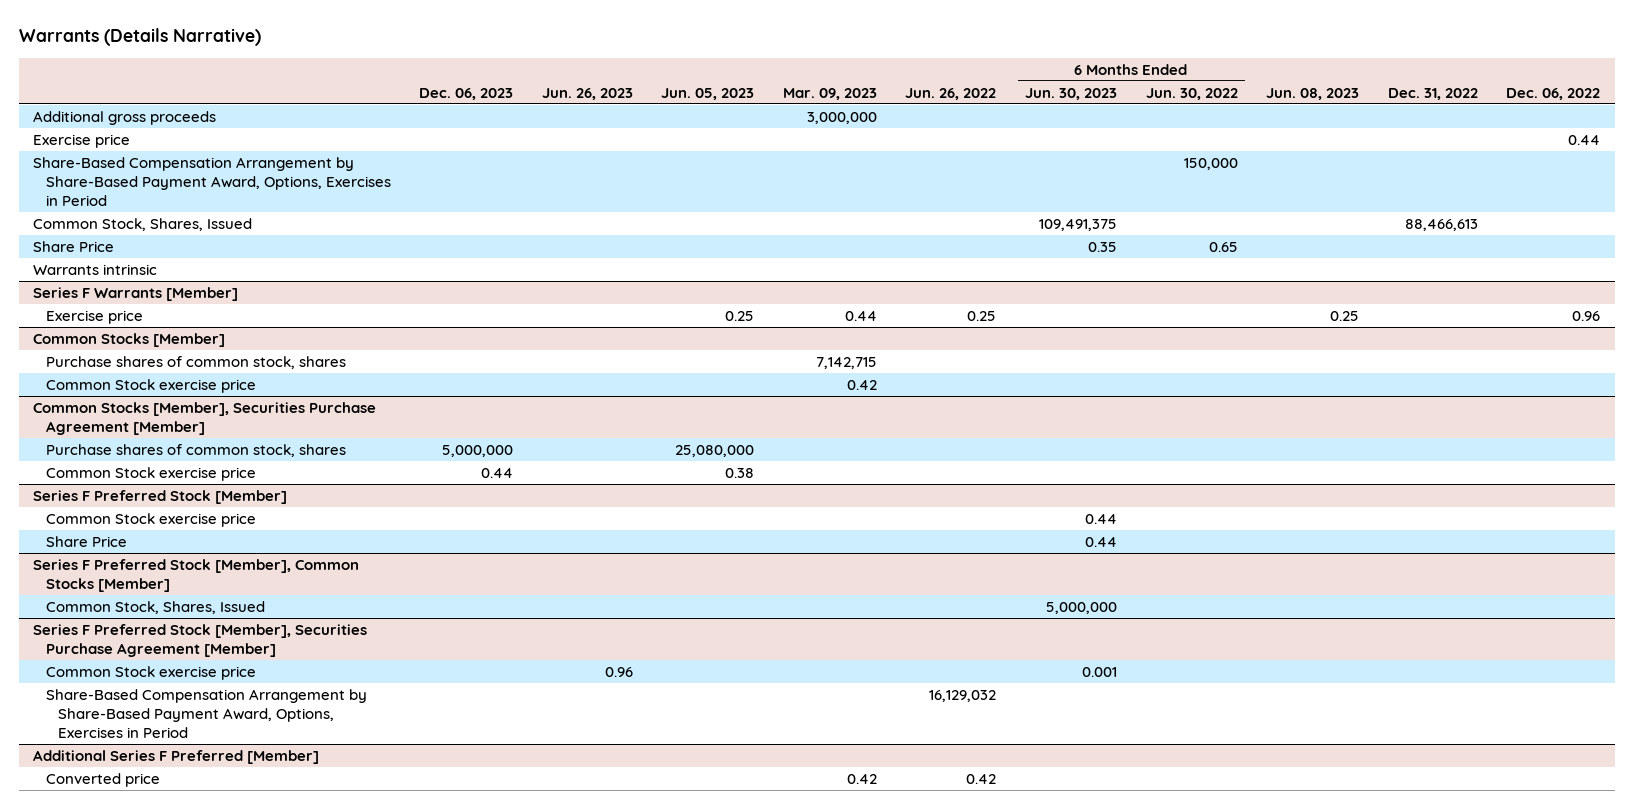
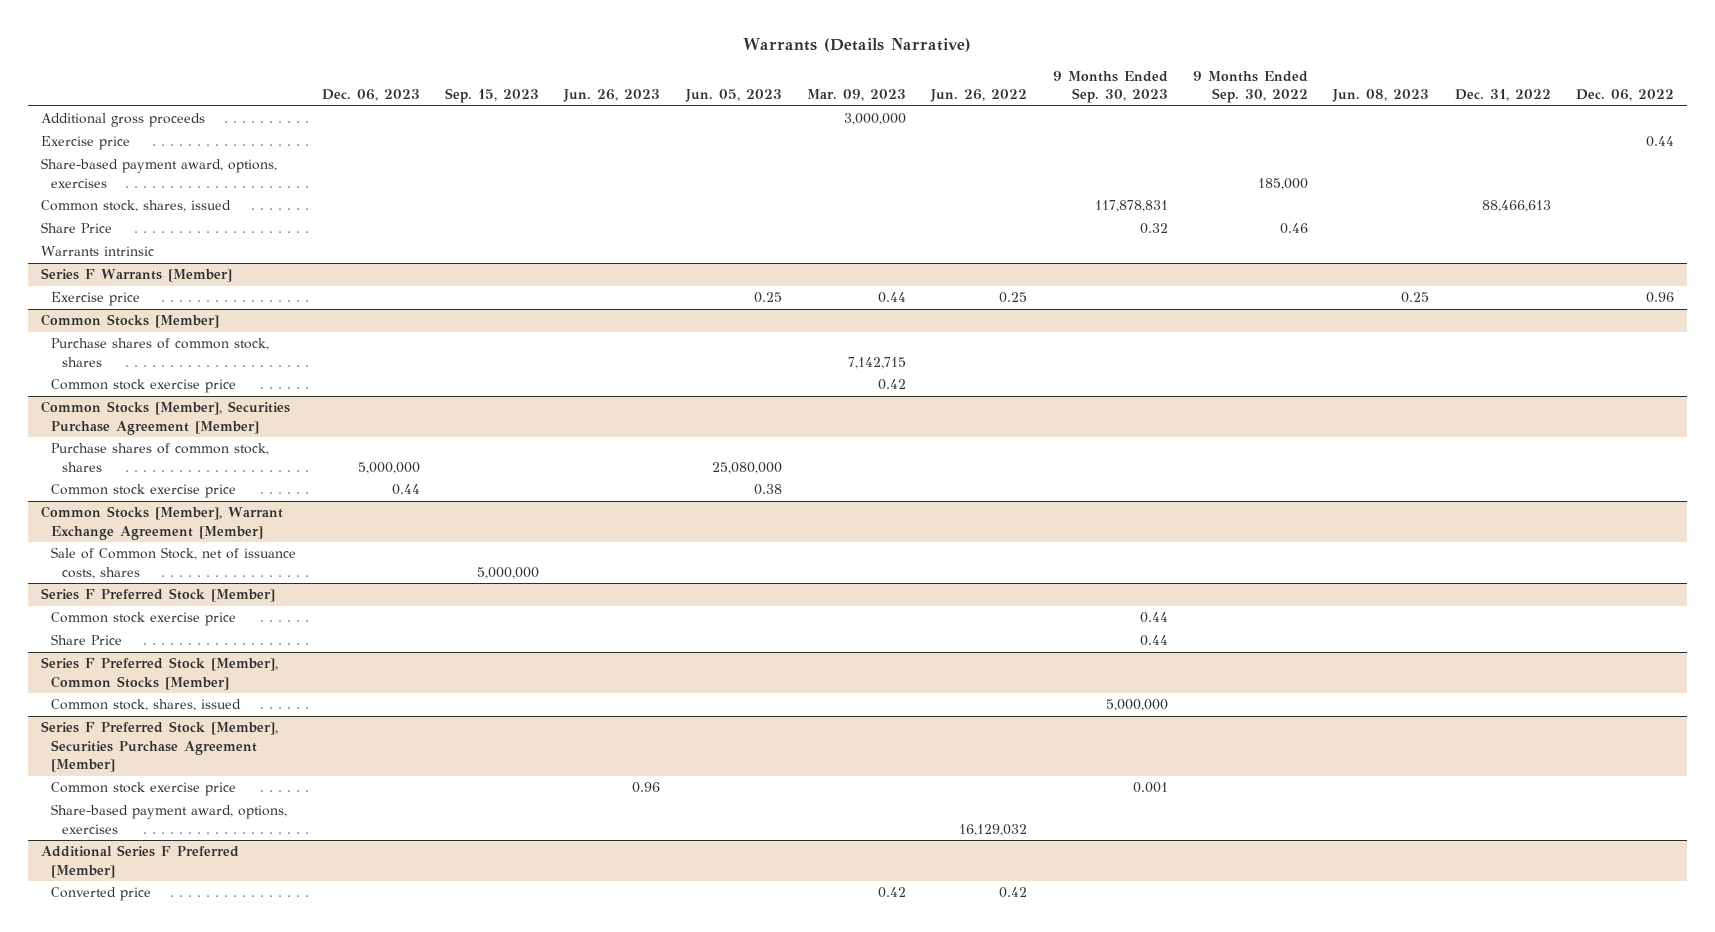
- | Dec. 06, 2023 | Jun. 26, 2023 | Jun. 05, 2023 | Mar. 09, 2023 | Jun. 26, 2022 | 6 Months Ended Jun. 30, 2023 | 6 Months Ended Jun. 30, 2022 | Jun. 08, 2023 | Dec. 31, 2022 | Dec. 06, 2022
+ | Dec. 06, 2023 | Sep. 15, 2023 | Jun. 26, 2023 | Jun. 05, 2023 | Mar. 09, 2023 | Jun. 26, 2022 | 9 Months Ended Sep. 30, 2023 | 9 Months Ended Sep. 30, 2022 | Jun. 08, 2023 | Dec. 31, 2022 | Dec. 06, 2022
- Share-Based Compensation Arrangement by Share-Based Payment Award, Options, Exercises in Period | | | | | | | 150,000 | | |
- Common Stock, Shares, Issued | | | | | | 109,491,375 | | | 88,466,613 |
+ Share-based payment award, options, exercises | | | | | | | | 185,000 | | |
+ Common stock, shares, issued | | | | | | | 117,878,831 | | | 88,466,613 |
@ Common Stocks [Member]
- Common Stock exercise price | | | | 0.42 | | | | | |
+ Common stock exercise price | | | | | 0.42 | | | | | |
@ Common Stocks [Member], Securities Purchase Agreement [Member]
- Common Stock exercise price | 0.44 | | 0.38 | | | | | | |
+ Common stock exercise price | 0.44 | | | 0.38 | | | | | | |
+ Common Stocks [Member], Warrant Exchange Agreement [Member]
+ Sale of Common Stock, net of issuance costs, shares | | 5,000,000 | | | | | | | | |
@ Series F Preferred Stock [Member]
- Common Stock exercise price | | | | | | 0.44 | | | |
+ Common stock exercise price | | | | | | | 0.44 | | | |
@ Series F Preferred Stock [Member], Common Stocks [Member]
- Common Stock, Shares, Issued | | | | | | 5,000,000 | | | |
+ Common stock, shares, issued | | | | | | | 5,000,000 | | | |
@ Series F Preferred Stock [Member], Securities Purchase Agreement [Member]
- Common Stock exercise price | | 0.96 | | | | 0.001 | | | |
- Share-Based Compensation Arrangement by Share-Based Payment Award, Options, Exercises in Period | | | | | 16,129,032 | | | | |
+ Common stock exercise price | | | 0.96 | | | | 0.001 | | | |
+ Share-based payment award, options, exercises | | | | | | 16,129,032 | | | | |

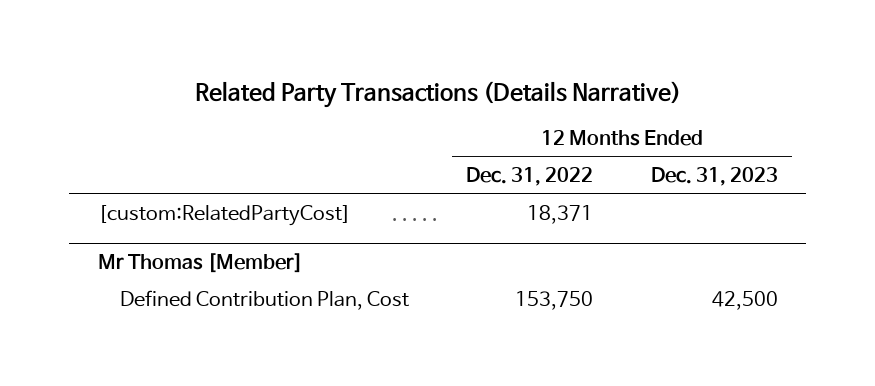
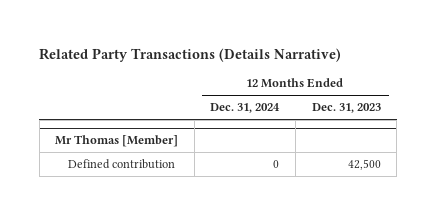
- | 12 Months Ended Dec. 31, 2022 | 12 Months Ended Dec. 31, 2023
+ | 12 Months Ended Dec. 31, 2024 | 12 Months Ended Dec. 31, 2023
- [custom:RelatedPartyCost] | 18,371 |
@ Mr Thomas [Member]
- Defined Contribution Plan, Cost | 153,750 | 42,500
+ Defined contribution | 0 | 42,500

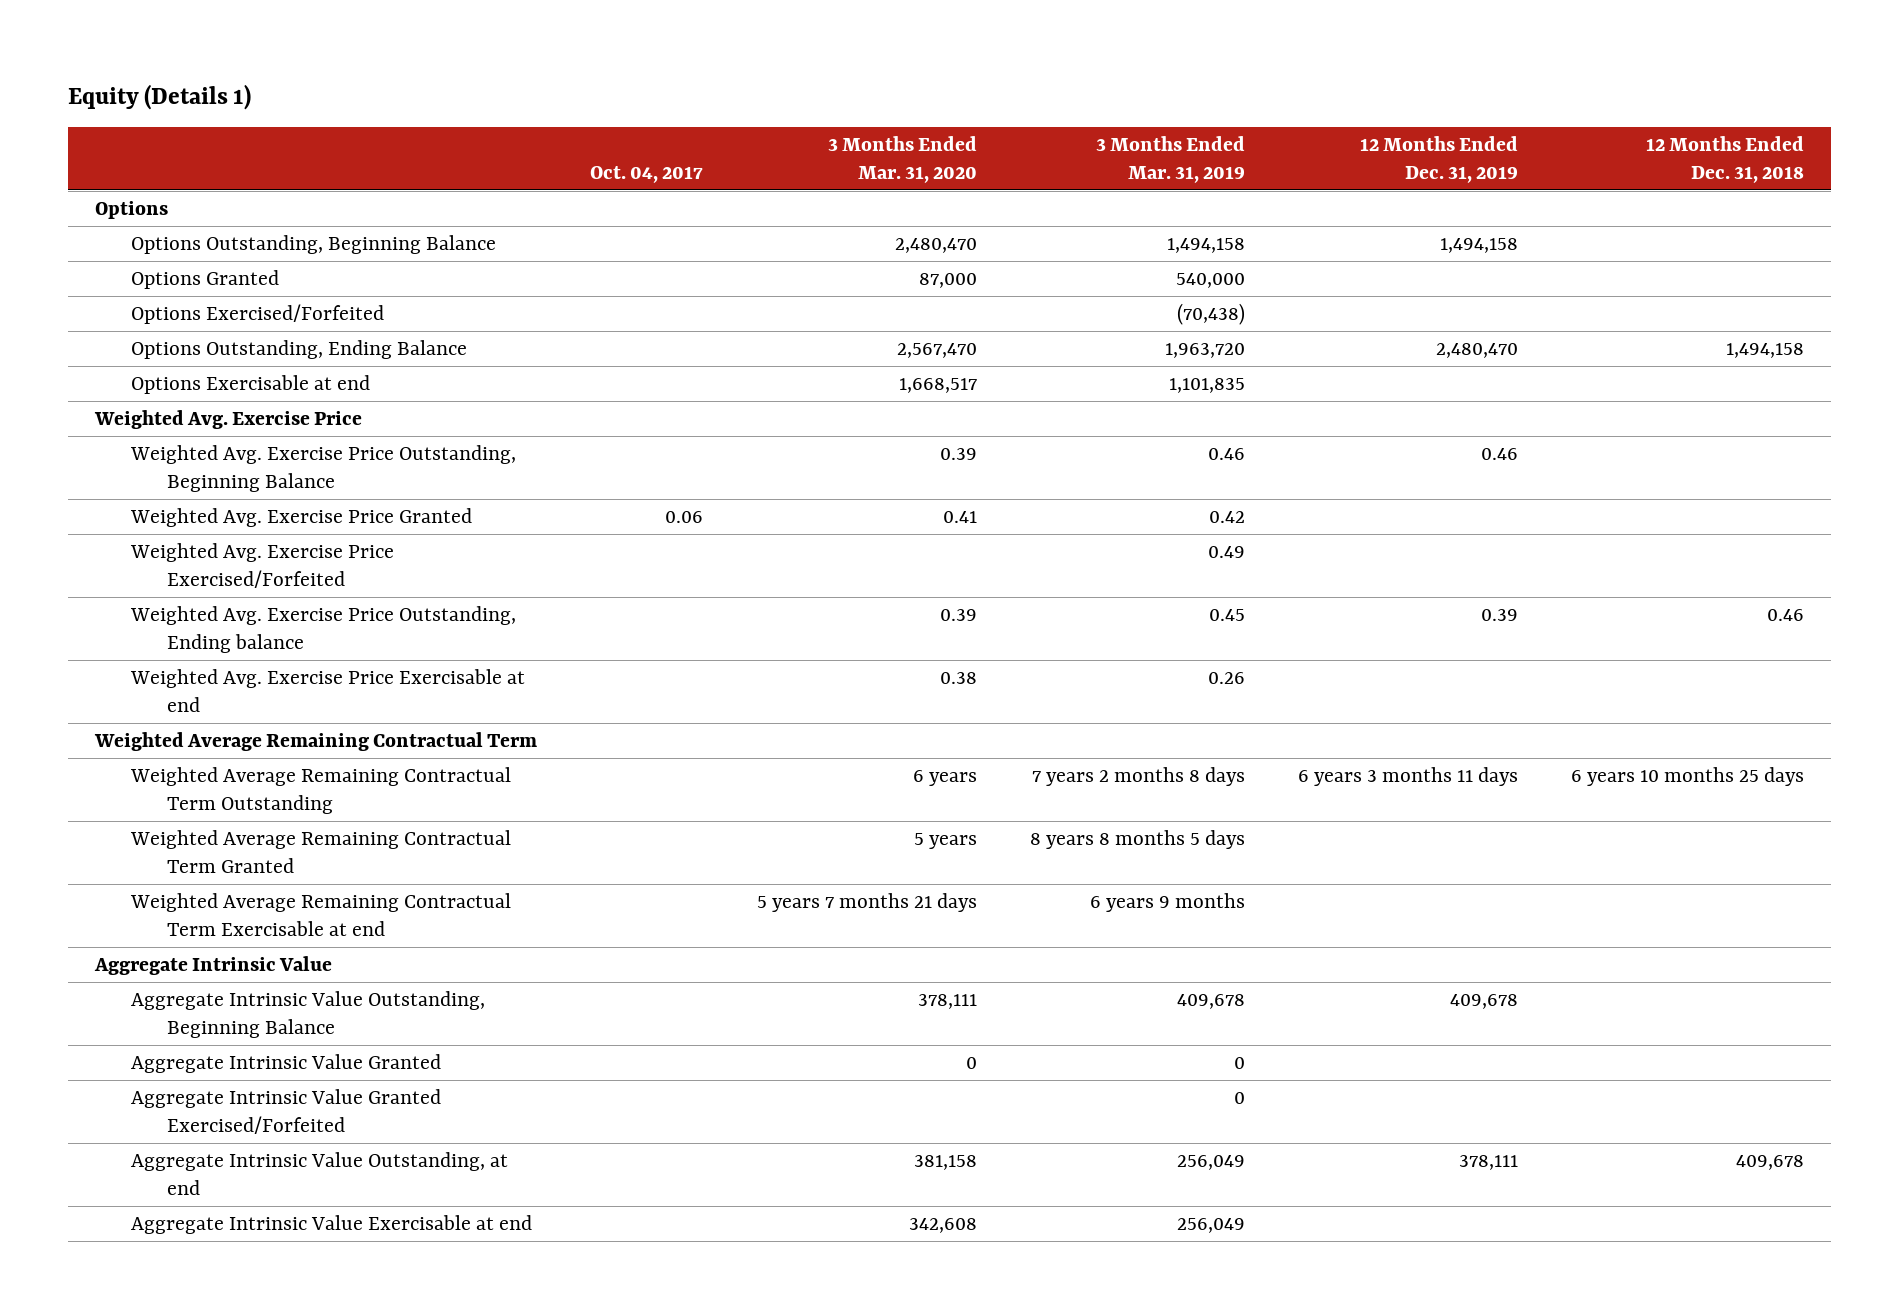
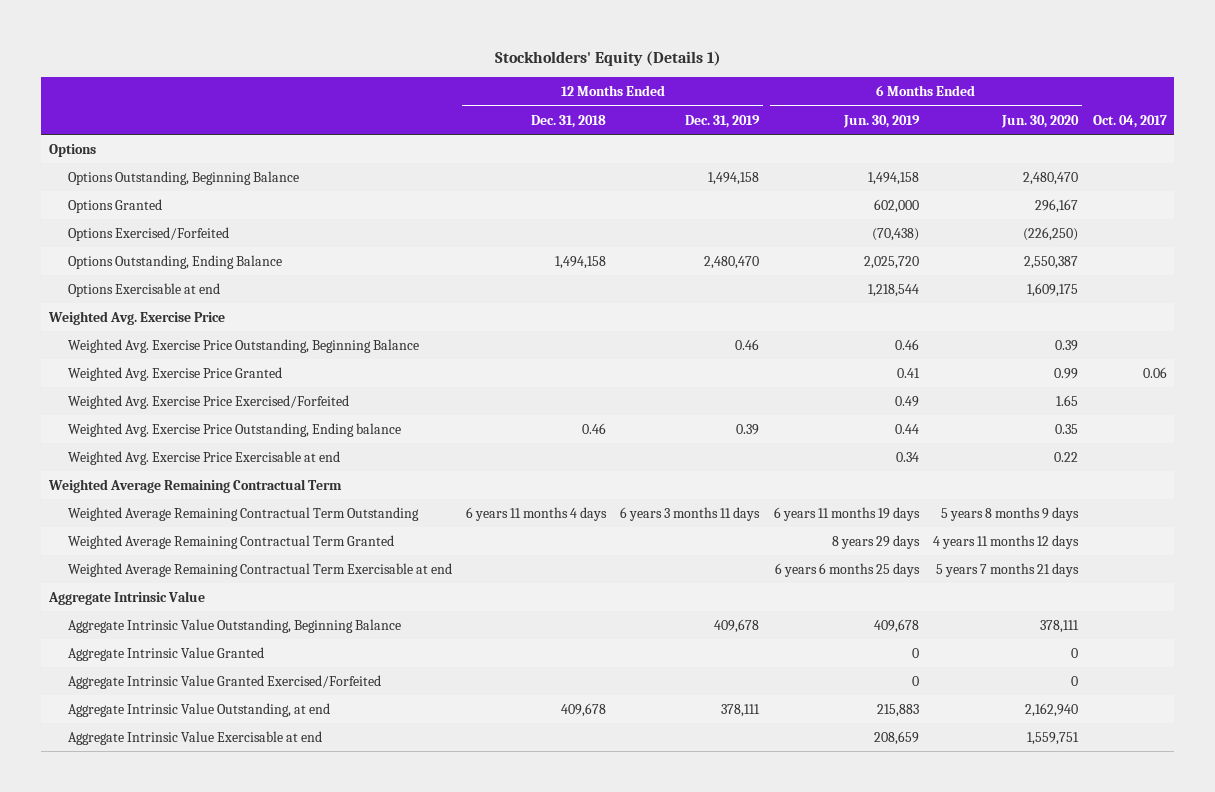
- Equity (Details 1)
+ Stockholders' Equity (Details 1)
- | Oct. 04, 2017 | 3 Months Ended Mar. 31, 2020 | 3 Months Ended Mar. 31, 2019 | 12 Months Ended Dec. 31, 2019 | 12 Months Ended Dec. 31, 2018
+ | 12 Months Ended Dec. 31, 2018 | 12 Months Ended Dec. 31, 2019 | 6 Months Ended Jun. 30, 2019 | 6 Months Ended Jun. 30, 2020 | Oct. 04, 2017
- Weighted Average Remaining Contractual Term Outstanding | | 6 years | 7 years 2 months 8 days | 6 years 3 months 11 days | 6 years 10 months 25 days
+ Weighted Average Remaining Contractual Term Outstanding | 6 years 11 months 4 days | 6 years 3 months 11 days | 6 years 11 months 19 days | 5 years 8 months 9 days |

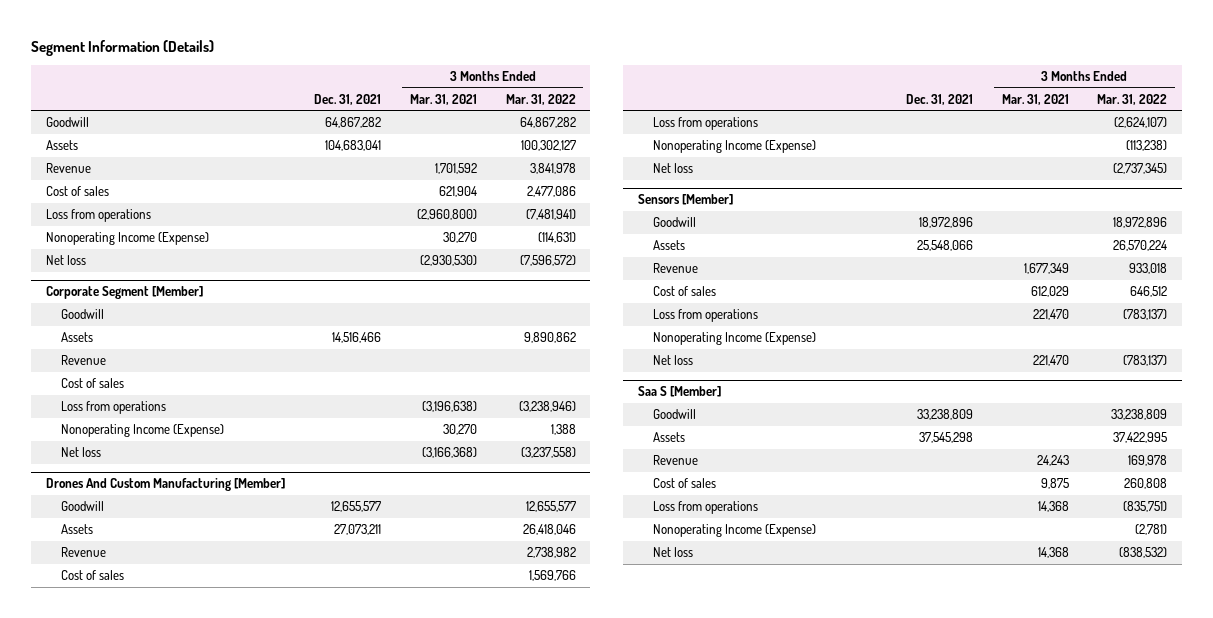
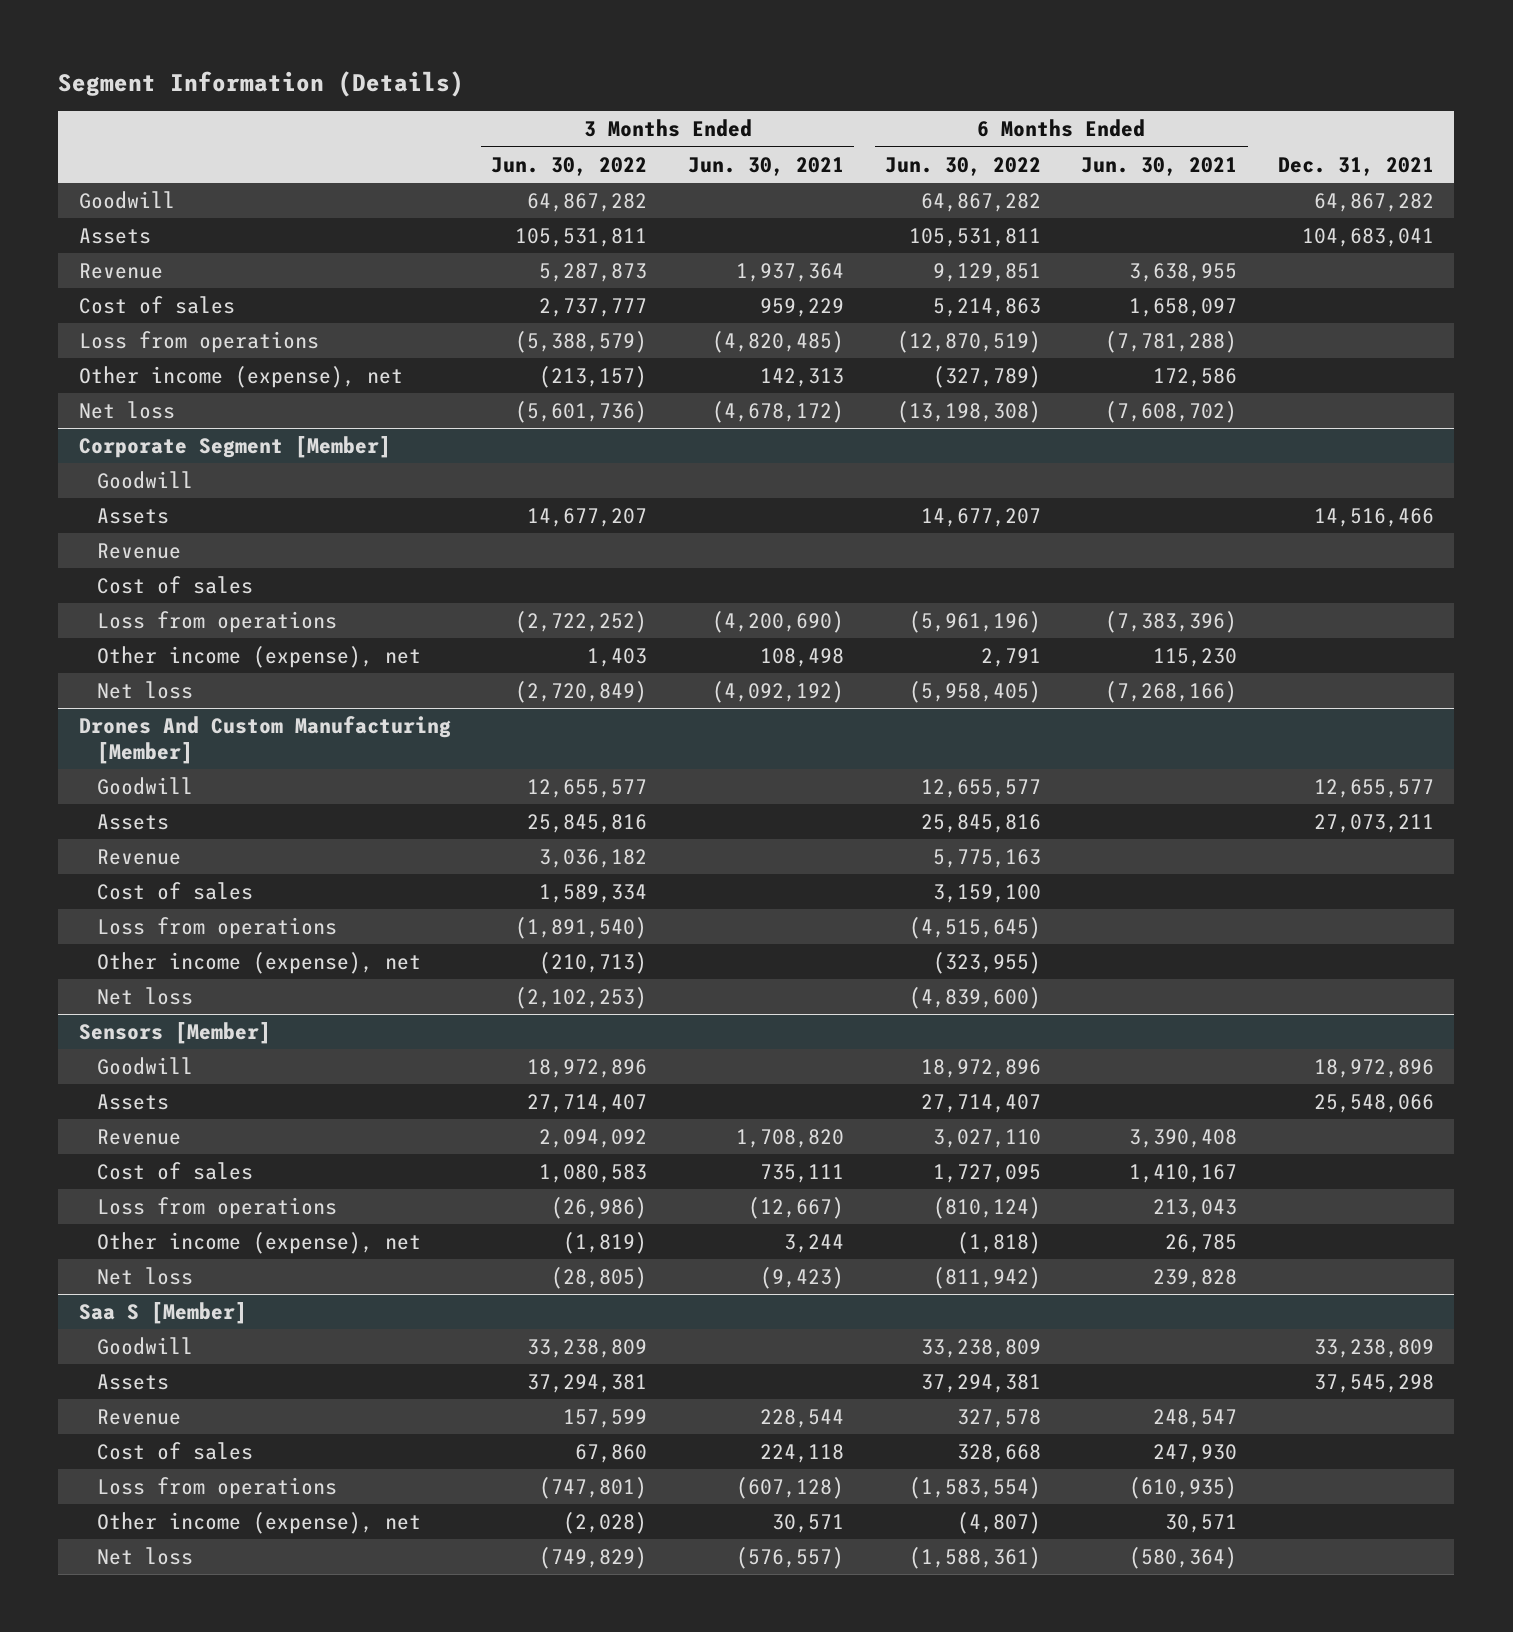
- | Dec. 31, 2021 | 3 Months Ended Mar. 31, 2021 | 3 Months Ended Mar. 31, 2022
+ | 3 Months Ended Jun. 30, 2022 | 3 Months Ended Jun. 30, 2021 | 6 Months Ended Jun. 30, 2022 | 6 Months Ended Jun. 30, 2021 | Dec. 31, 2021
- Nonoperating Income (Expense) | | 30,270 | (114,631)
+ Other income (expense), net | (213,157) | 142,313 | (327,789) | 172,586 |
@ Corporate Segment [Member]
- Nonoperating Income (Expense) | | 30,270 | 1,388
+ Other income (expense), net | 1,403 | 108,498 | 2,791 | 115,230 |
@ Drones And Custom Manufacturing [Member]
- Nonoperating Income (Expense) | | | (113,238)
+ Other income (expense), net | (210,713) | | (323,955) | |
@ Sensors [Member]
- Nonoperating Income (Expense)
+ Other income (expense), net | (1,819) | 3,244 | (1,818) | 26,785 |
@ Saa S [Member]
- Nonoperating Income (Expense) | | | (2,781)
+ Other income (expense), net | (2,028) | 30,571 | (4,807) | 30,571 |

